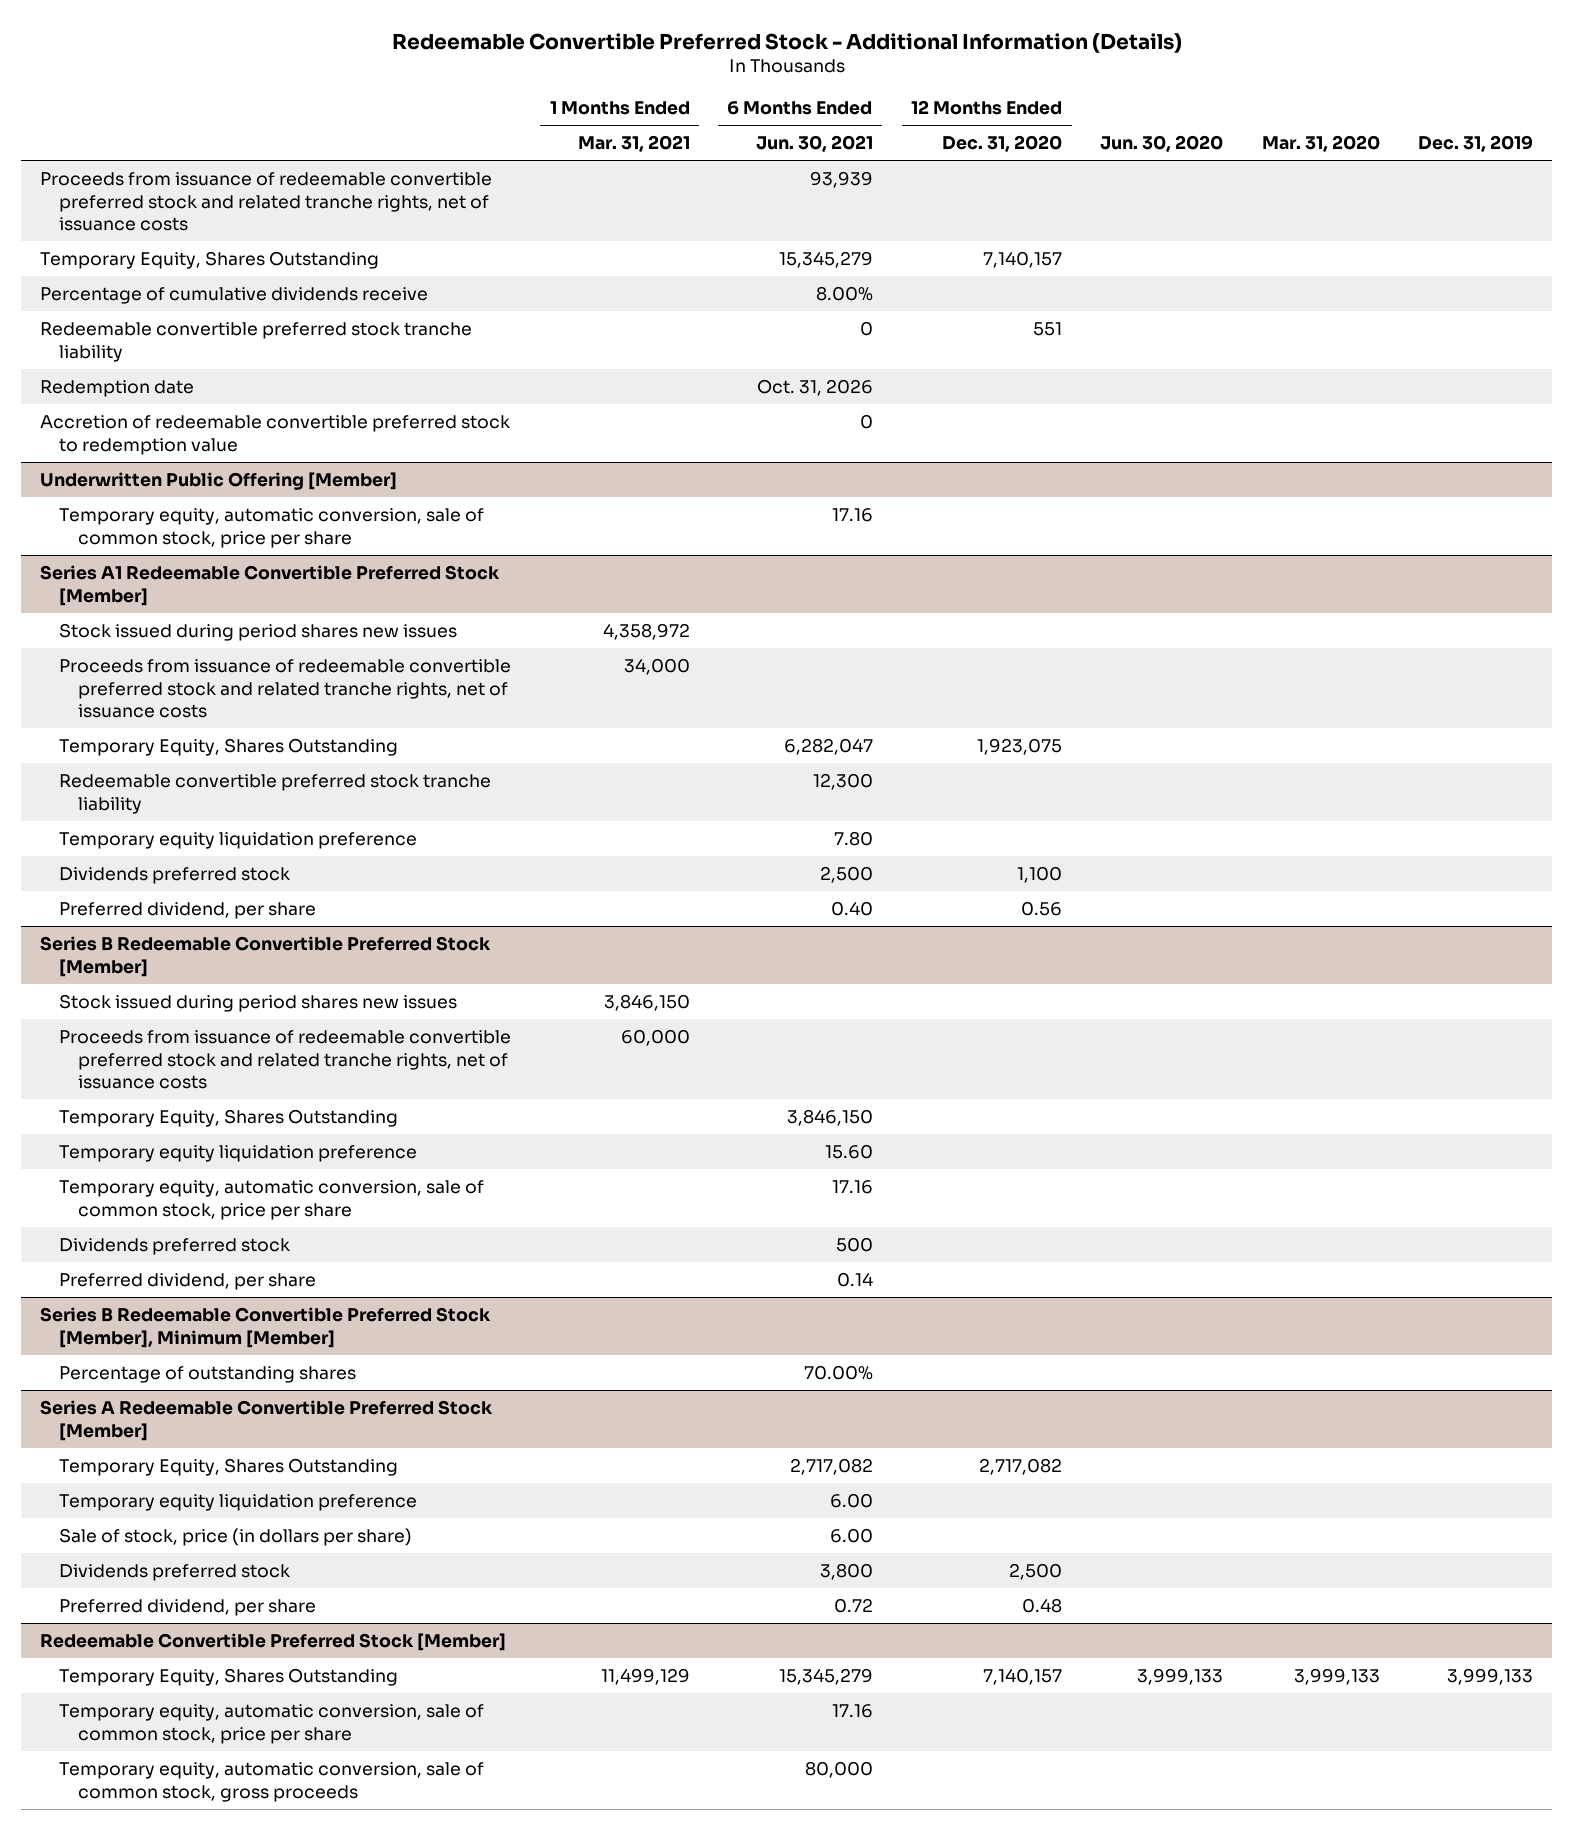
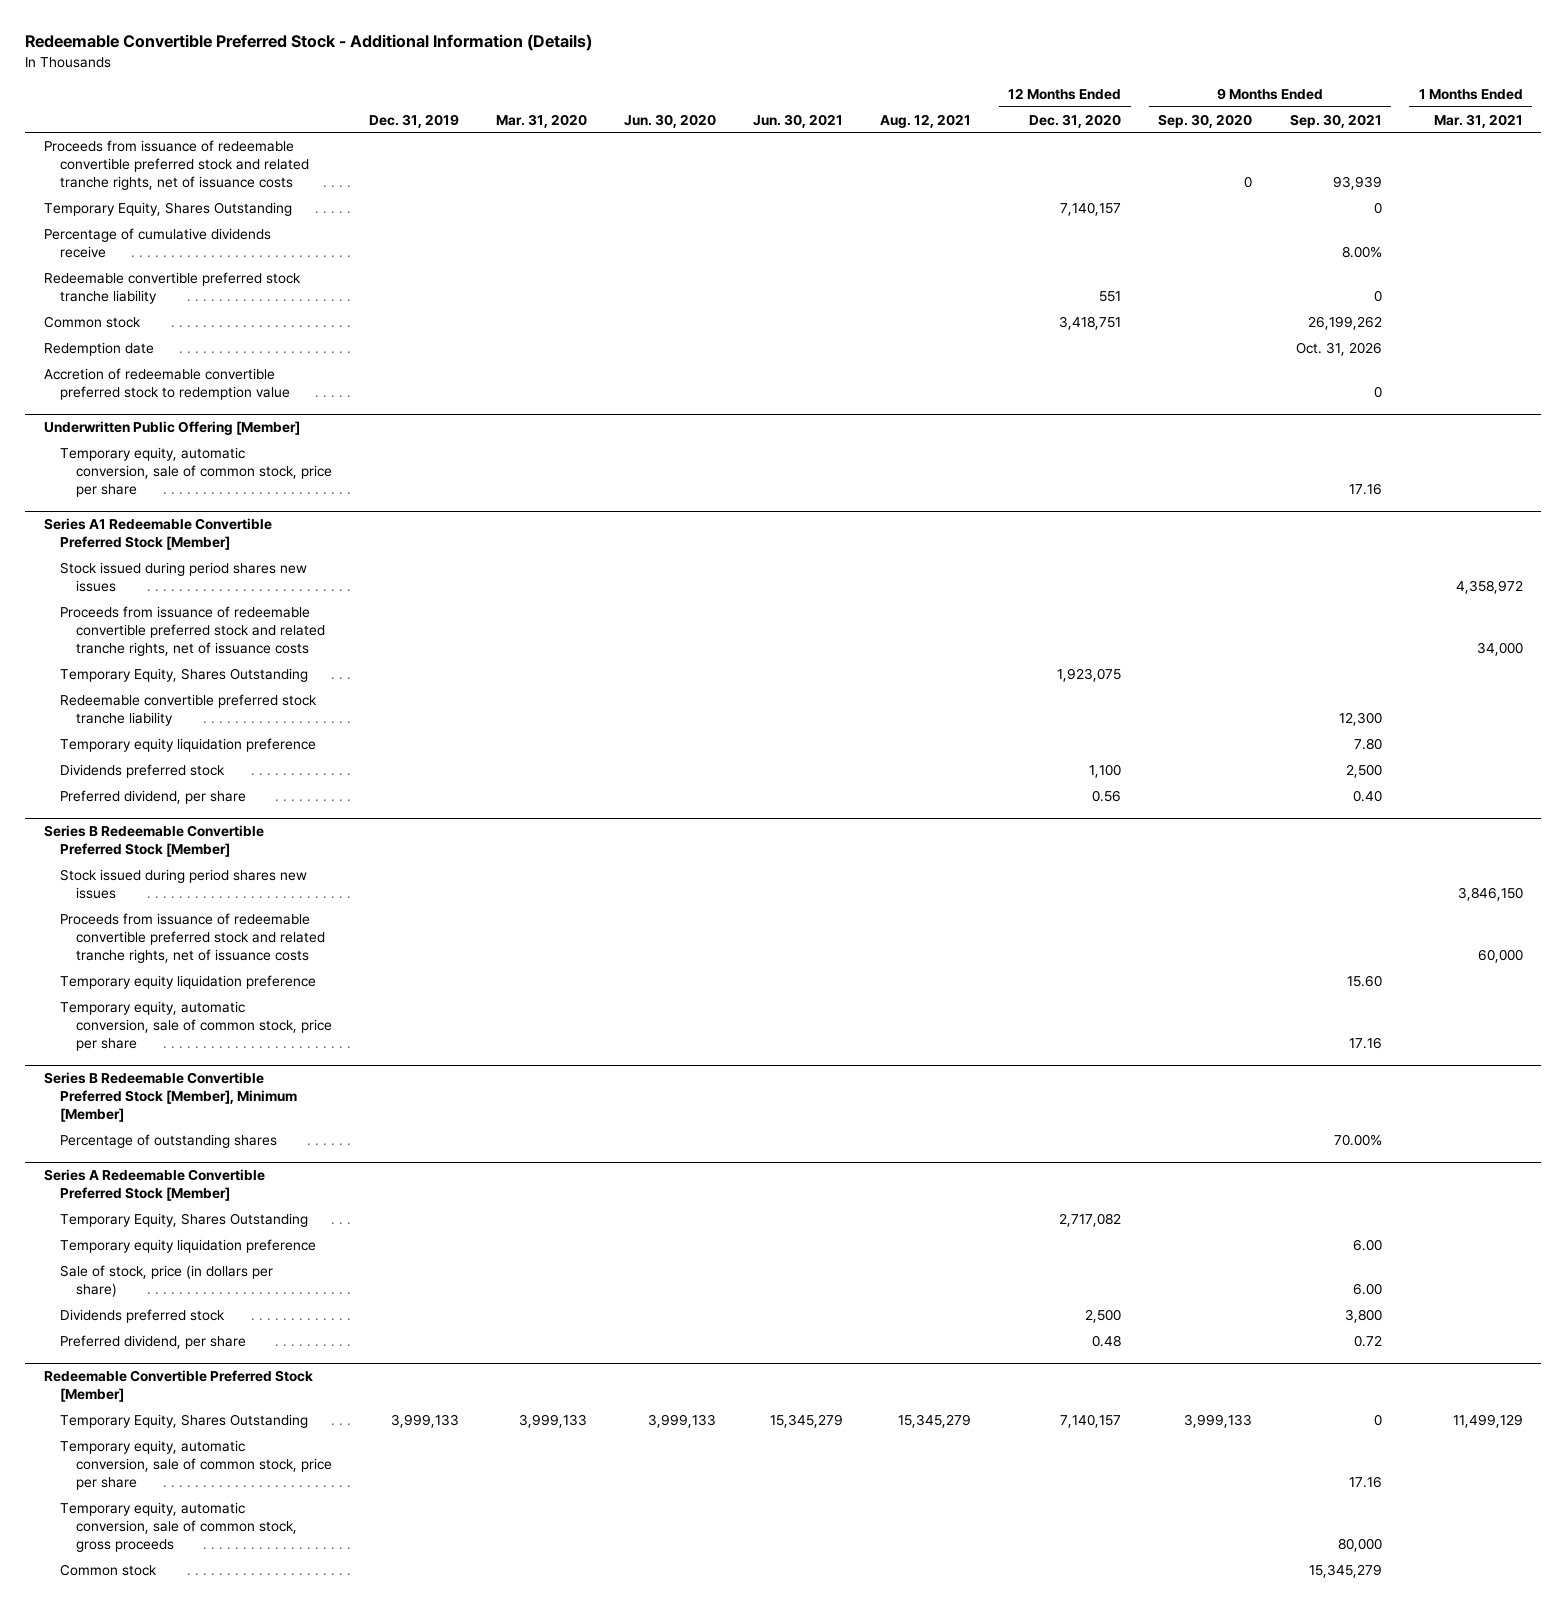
- | 1 Months Ended Mar. 31, 2021 | 6 Months Ended Jun. 30, 2021 | 12 Months Ended Dec. 31, 2020 | Jun. 30, 2020 | Mar. 31, 2020 | Dec. 31, 2019
+ | Dec. 31, 2019 | Mar. 31, 2020 | Jun. 30, 2020 | Jun. 30, 2021 | Aug. 12, 2021 | 12 Months Ended Dec. 31, 2020 | 9 Months Ended Sep. 30, 2020 | 9 Months Ended Sep. 30, 2021 | 1 Months Ended Mar. 31, 2021
+ Common stock | | | | | | 3,418,751 | | 26,199,262 |
@ Series B Redeemable Convertible Preferred Stock [Member]
- Temporary Equity, Shares Outstanding | | 3,846,150 | | | |
- Dividends preferred stock | | 500 | | | |
- Preferred dividend, per share | | 0.14 | | | |
@ Redeemable Convertible Preferred Stock [Member]
+ Common stock | | | | | | | | 15,345,279 |

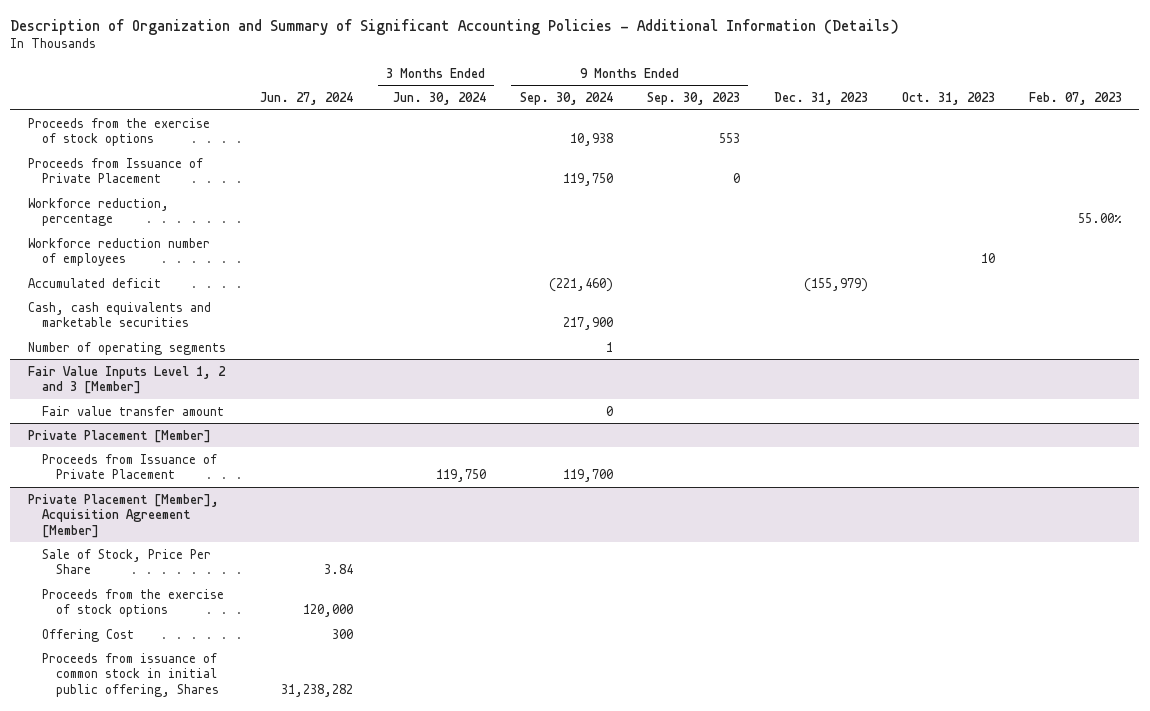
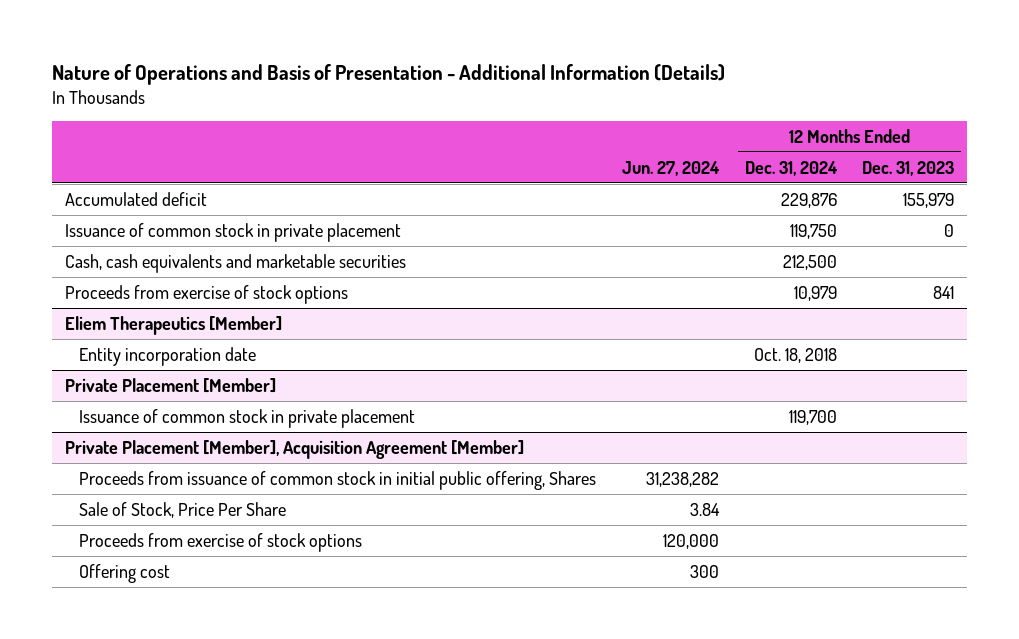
- Description of Organization and Summary of Significant Accounting Policies - Additional Information (Details)
+ Nature of Operations and Basis of Presentation - Additional Information (Details)
- | Jun. 27, 2024 | 3 Months Ended Jun. 30, 2024 | 9 Months Ended Sep. 30, 2024 | 9 Months Ended Sep. 30, 2023 | Dec. 31, 2023 | Oct. 31, 2023 | Feb. 07, 2023
+ | Jun. 27, 2024 | 12 Months Ended Dec. 31, 2024 | 12 Months Ended Dec. 31, 2023
- Proceeds from the exercise of stock options | | | 10,938 | 553 | | |
- Proceeds from Issuance of Private Placement | | | 119,750 | 0 | | |
- Workforce reduction, percentage | | | | | | | 55.00%
- Workforce reduction number of employees | | | | | | 10 |
+ Issuance of common stock in private placement | | 119,750 | 0
- Number of operating segments | | | 1 | | | |
- Fair Value Inputs Level 1, 2 and 3 [Member]
- Fair value transfer amount | | | 0 | | | |
+ Proceeds from exercise of stock options | | 10,979 | 841
+ Eliem Therapeutics [Member]
+ Entity incorporation date | | Oct. 18, 2018 |
@ Private Placement [Member]
- Proceeds from Issuance of Private Placement | | 119,750 | 119,700 | | | |
+ Issuance of common stock in private placement | | 119,700 |
@ Private Placement [Member], Acquisition Agreement [Member]
- Proceeds from the exercise of stock options | 120,000 | | | | | |
- Offering Cost | 300 | | | | | |
moved down: Sale of Stock, Price Per Share | 3.84 | |
+ Proceeds from exercise of stock options | 120,000 | |
+ Offering cost | 300 | |

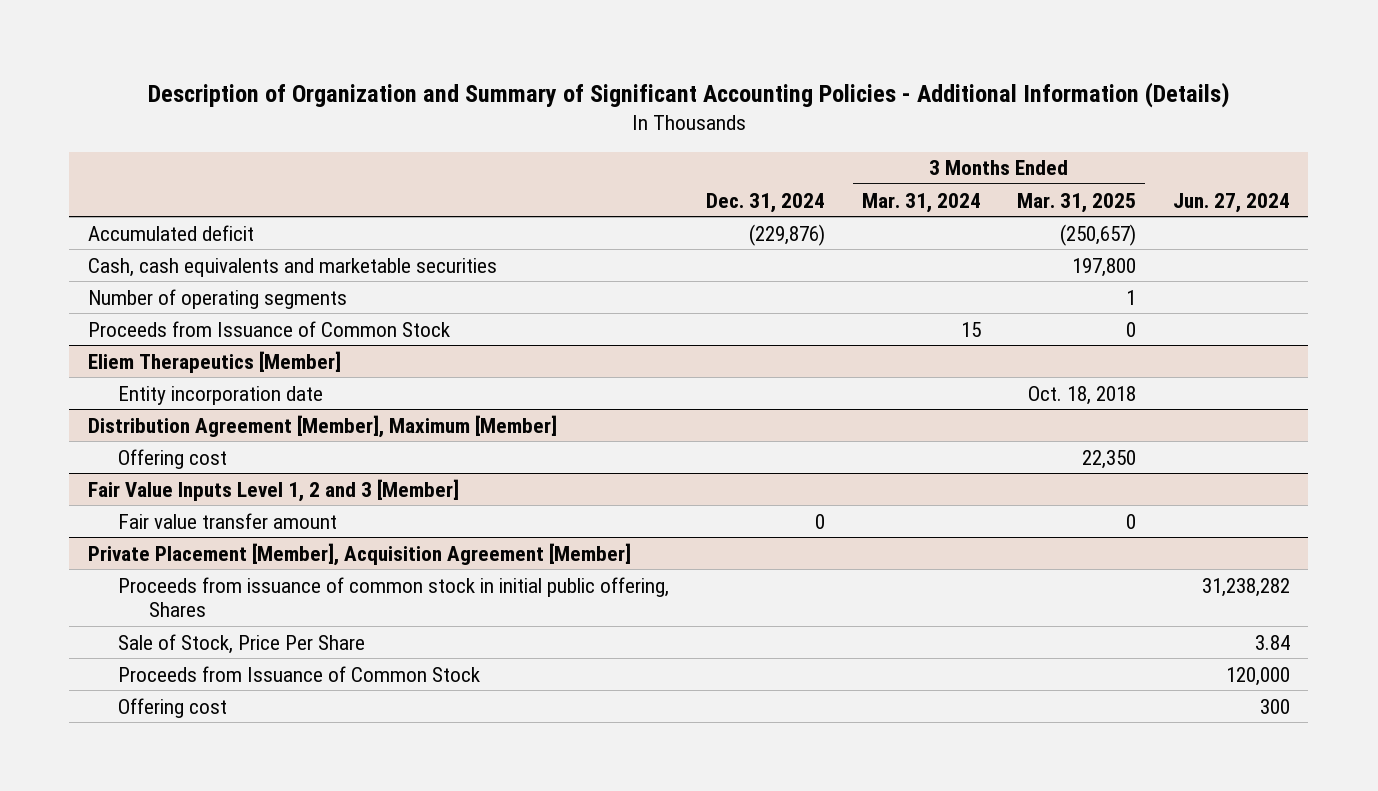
- Nature of Operations and Basis of Presentation - Additional Information (Details)
+ Description of Organization and Summary of Significant Accounting Policies - Additional Information (Details)
- | Jun. 27, 2024 | 12 Months Ended Dec. 31, 2024 | 12 Months Ended Dec. 31, 2023
+ | Dec. 31, 2024 | 3 Months Ended Mar. 31, 2024 | 3 Months Ended Mar. 31, 2025 | Jun. 27, 2024
- Issuance of common stock in private placement | | 119,750 | 0
- Proceeds from exercise of stock options | | 10,979 | 841
+ Number of operating segments | | | 1 |
+ Proceeds from Issuance of Common Stock | | 15 | 0 |
- Private Placement [Member]
- Issuance of common stock in private placement | | 119,700 |
+ Distribution Agreement [Member], Maximum [Member]
+ Offering cost | | | 22,350 |
+ Fair Value Inputs Level 1, 2 and 3 [Member]
+ Fair value transfer amount | 0 | | 0 |
@ Private Placement [Member], Acquisition Agreement [Member]
- Proceeds from exercise of stock options | 120,000 | |
+ Proceeds from Issuance of Common Stock | | | | 120,000

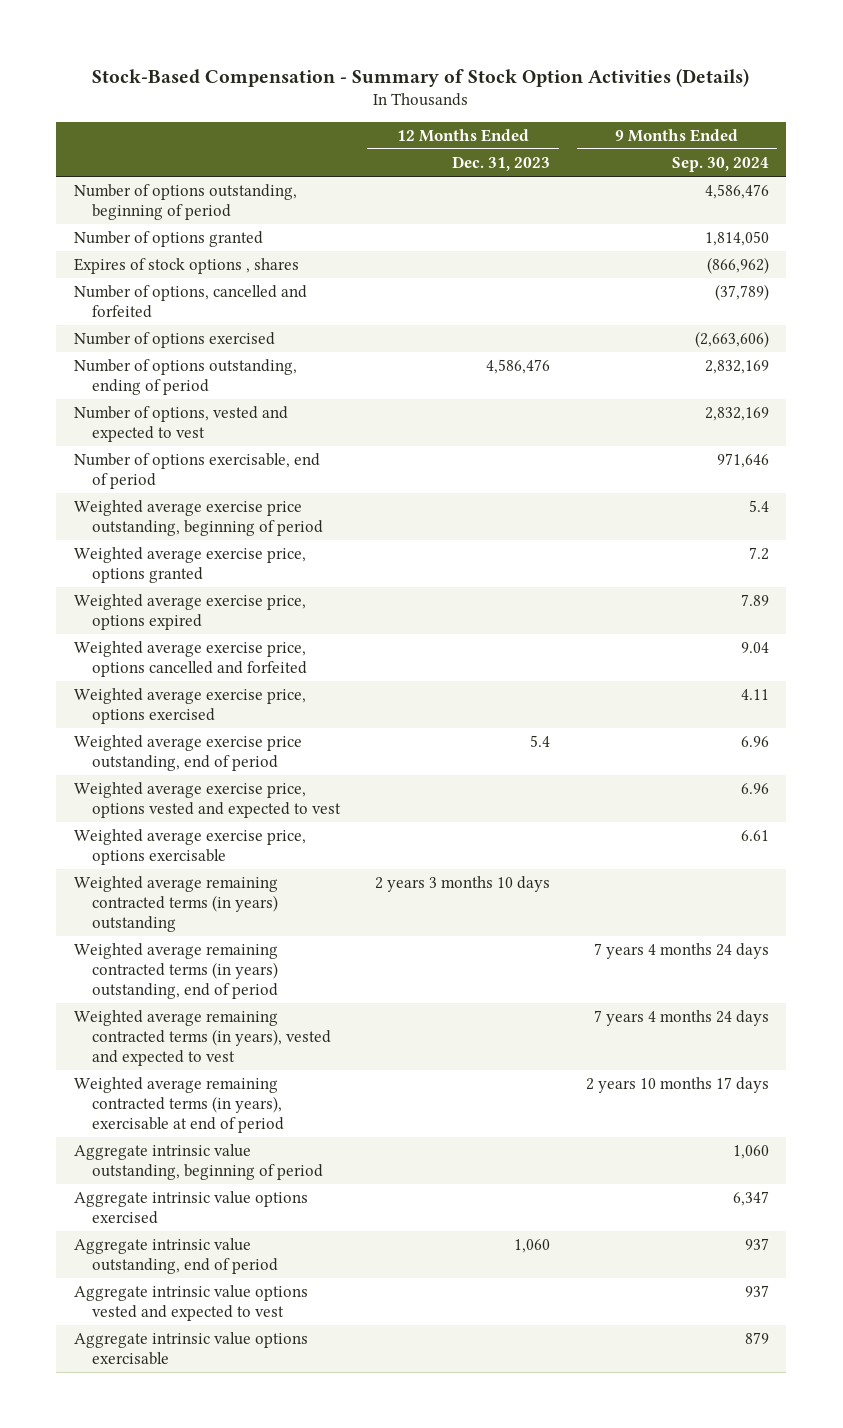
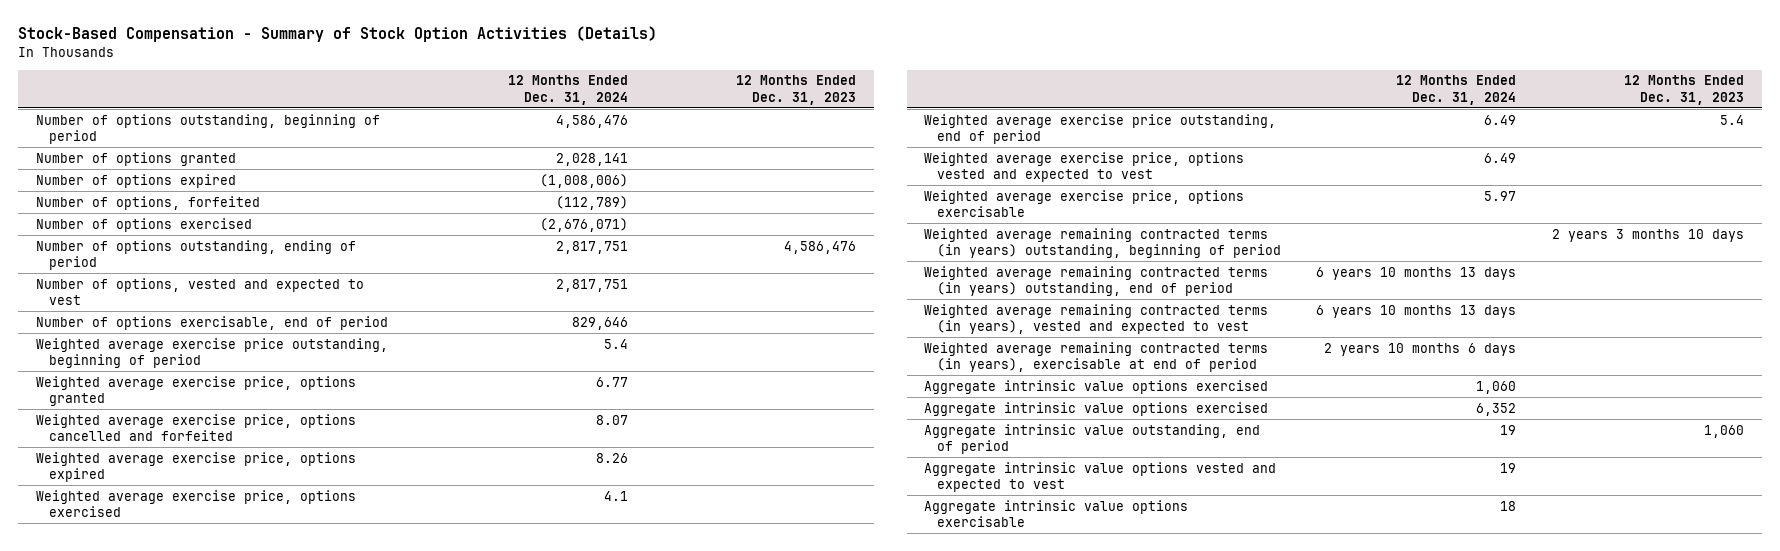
- | 12 Months Ended Dec. 31, 2023 | 9 Months Ended Sep. 30, 2024
+ | 12 Months Ended Dec. 31, 2024 | 12 Months Ended Dec. 31, 2023
- Expires of stock options , shares | | (866,962)
- Number of options, cancelled and forfeited | | (37,789)
+ Number of options expired | (1,008,006) |
+ Number of options, forfeited | (112,789) |
moved down: Weighted average exercise price, options expired | 8.26 |
- Weighted average remaining contracted terms (in years) outstanding | 2 years 3 months 10 days |
+ Weighted average remaining contracted terms (in years) outstanding, beginning of period | | 2 years 3 months 10 days
- Aggregate intrinsic value outstanding, beginning of period | | 1,060
+ Aggregate intrinsic value options exercised | 6,352 |

